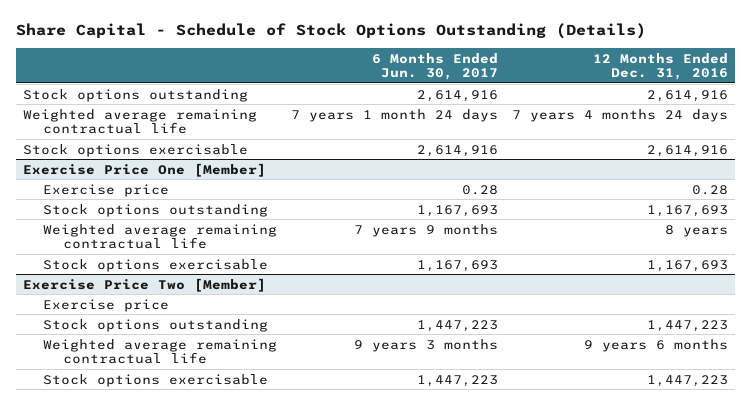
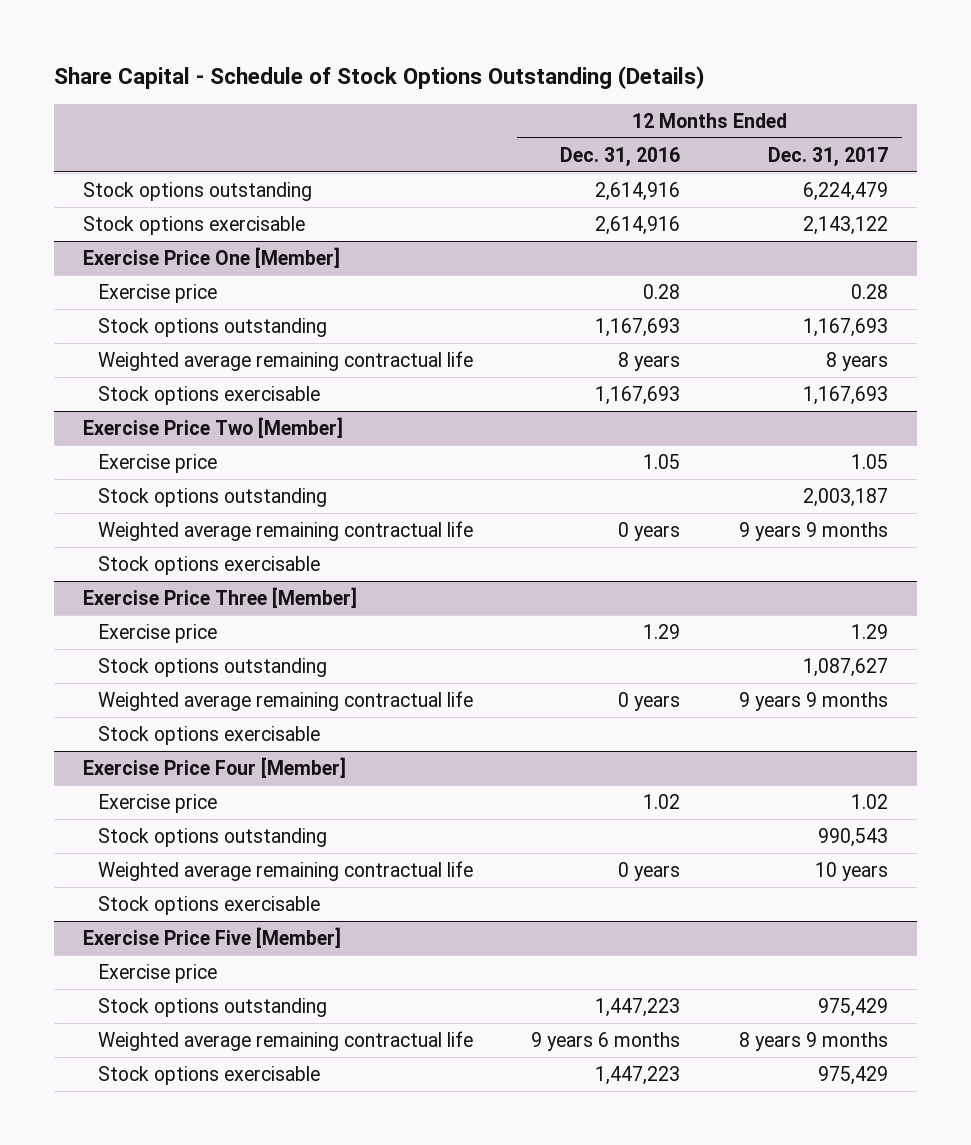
- | 6 Months Ended Jun. 30, 2017 | 12 Months Ended Dec. 31, 2016
+ | 12 Months Ended Dec. 31, 2016 | 12 Months Ended Dec. 31, 2017
- Weighted average remaining contractual life | 7 years 1 month 24 days | 7 years 4 months 24 days
@ Exercise Price Two [Member]
+ Exercise price | 1.05 | 1.05
+ Stock options outstanding | | 2,003,187
+ Weighted average remaining contractual life | 0 years | 9 years 9 months
+ Stock options exercisable
+ Exercise Price Three [Member]
+ Exercise price | 1.29 | 1.29
+ Stock options outstanding | | 1,087,627
+ Weighted average remaining contractual life | 0 years | 9 years 9 months
+ Stock options exercisable
+ Exercise Price Four [Member]
+ Exercise price | 1.02 | 1.02
+ Stock options outstanding | | 990,543
+ Weighted average remaining contractual life | 0 years | 10 years
+ Stock options exercisable
+ Exercise Price Five [Member]

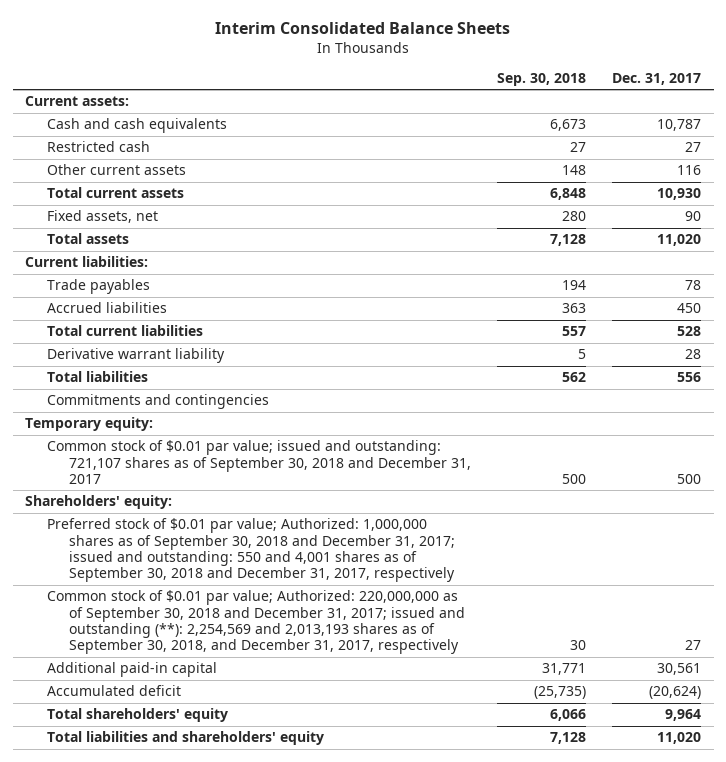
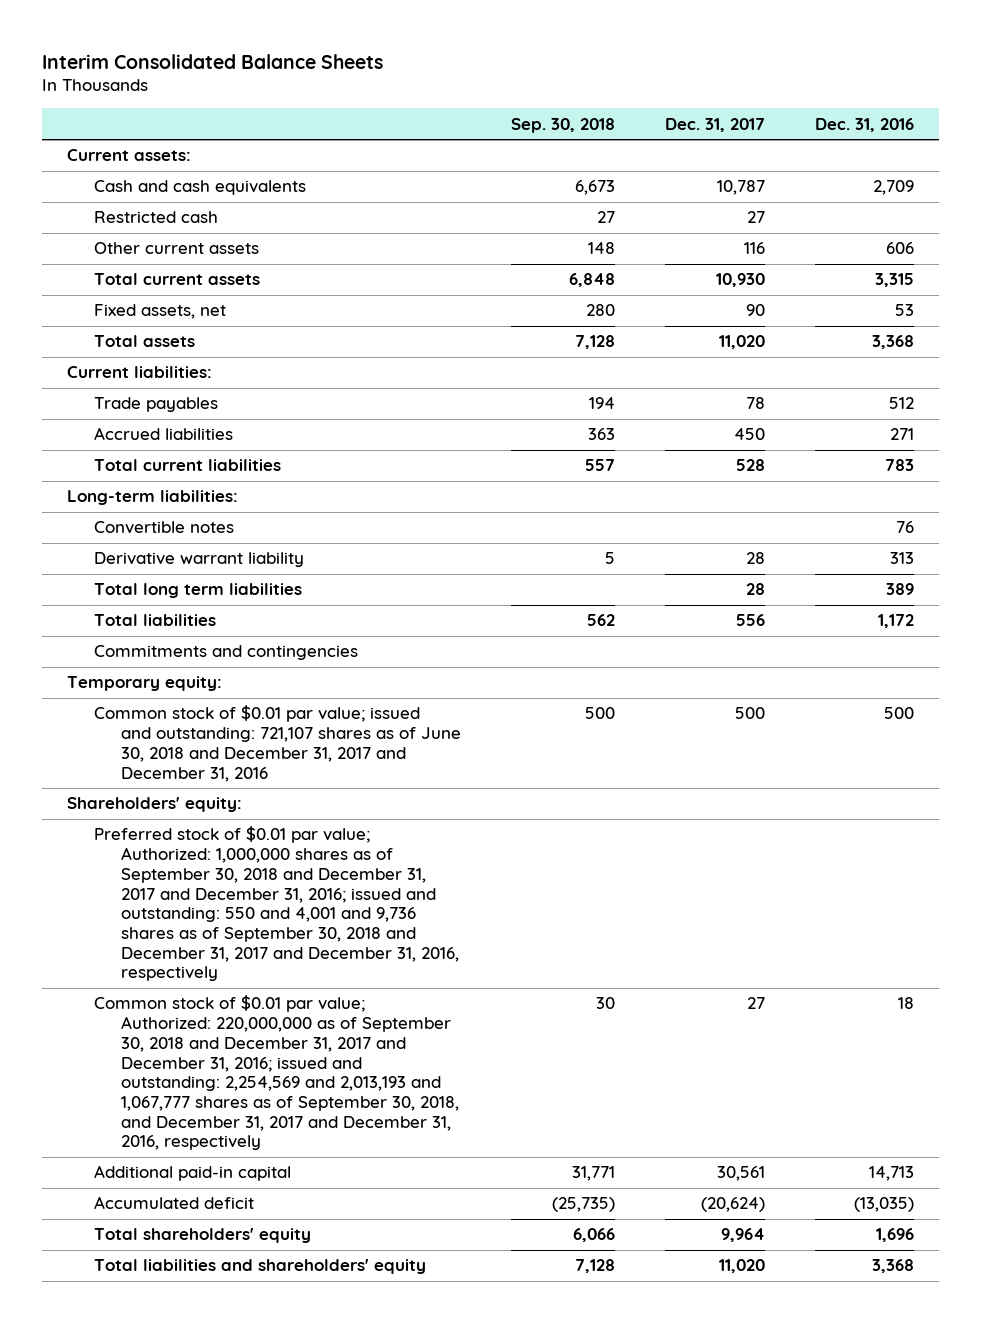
- | Sep. 30, 2018 | Dec. 31, 2017
+ | Sep. 30, 2018 | Dec. 31, 2017 | Dec. 31, 2016
+ Long-term liabilities:
+ Convertible notes | | | 76
+ Total long term liabilities | | 28 | 389
- Common stock of $0.01 par value; issued and outstanding: 721,107 shares as of September 30, 2018 and December 31, 2017 | 500 | 500
+ Common stock of $0.01 par value; issued and outstanding: 721,107 shares as of June 30, 2018 and December 31, 2017 and December 31, 2016 | 500 | 500 | 500
- Preferred stock of $0.01 par value; Authorized: 1,000,000 shares as of September 30, 2018 and December 31, 2017; issued and outstanding: 550 and 4,001 shares as of September 30, 2018 and December 31, 2017, respectively
- Common stock of $0.01 par value; Authorized: 220,000,000 as of September 30, 2018 and December 31, 2017; issued and outstanding (**): 2,254,569 and 2,013,193 shares as of September 30, 2018, and December 31, 2017, respectively | 30 | 27
+ Preferred stock of $0.01 par value; Authorized: 1,000,000 shares as of September 30, 2018 and December 31, 2017 and December 31, 2016; issued and outstanding: 550 and 4,001 and 9,736 shares as of September 30, 2018 and December 31, 2017 and December 31, 2016, respectively
+ Common stock of $0.01 par value; Authorized: 220,000,000 as of September 30, 2018 and December 31, 2017 and December 31, 2016; issued and outstanding: 2,254,569 and 2,013,193 and 1,067,777 shares as of September 30, 2018, and December 31, 2017 and December 31, 2016, respectively | 30 | 27 | 18

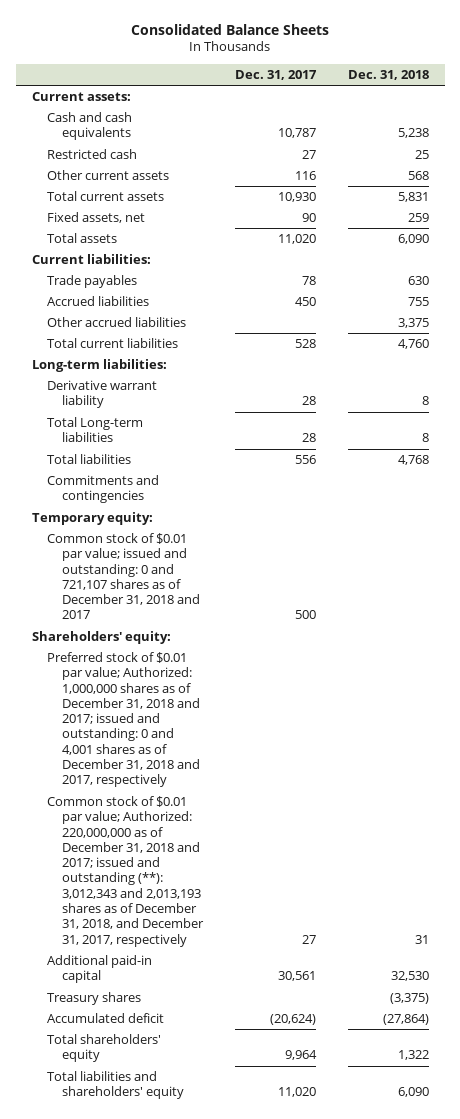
- Interim Consolidated Balance Sheets
+ Consolidated Balance Sheets
- | Sep. 30, 2018 | Dec. 31, 2017 | Dec. 31, 2016
+ | Dec. 31, 2017 | Dec. 31, 2018
+ Other accrued liabilities | | 3,375
- Convertible notes | | | 76
- Total long term liabilities | | 28 | 389
+ Total Long-term liabilities | 28 | 8
- Common stock of $0.01 par value; issued and outstanding: 721,107 shares as of June 30, 2018 and December 31, 2017 and December 31, 2016 | 500 | 500 | 500
+ Common stock of $0.01 par value; issued and outstanding: 0 and 721,107 shares as of December 31, 2018 and 2017 | 500 |
- Preferred stock of $0.01 par value; Authorized: 1,000,000 shares as of September 30, 2018 and December 31, 2017 and December 31, 2016; issued and outstanding: 550 and 4,001 and 9,736 shares as of September 30, 2018 and December 31, 2017 and December 31, 2016, respectively
- Common stock of $0.01 par value; Authorized: 220,000,000 as of September 30, 2018 and December 31, 2017 and December 31, 2016; issued and outstanding: 2,254,569 and 2,013,193 and 1,067,777 shares as of September 30, 2018, and December 31, 2017 and December 31, 2016, respectively | 30 | 27 | 18
+ Preferred stock of $0.01 par value; Authorized: 1,000,000 shares as of December 31, 2018 and 2017; issued and outstanding: 0 and 4,001 shares as of December 31, 2018 and 2017, respectively
+ Common stock of $0.01 par value; Authorized: 220,000,000 as of December 31, 2018 and 2017; issued and outstanding (**): 3,012,343 and 2,013,193 shares as of December 31, 2018, and December 31, 2017, respectively | 27 | 31
+ Treasury shares | | (3,375)

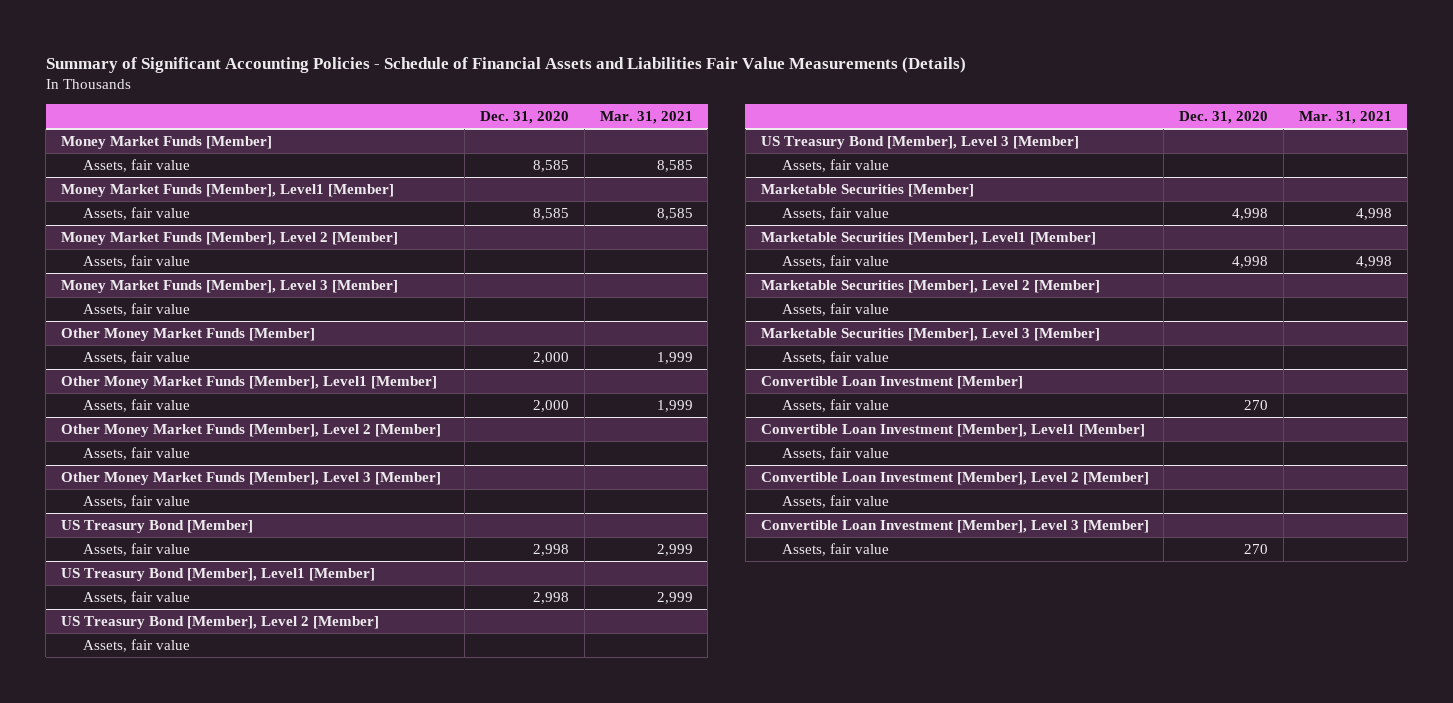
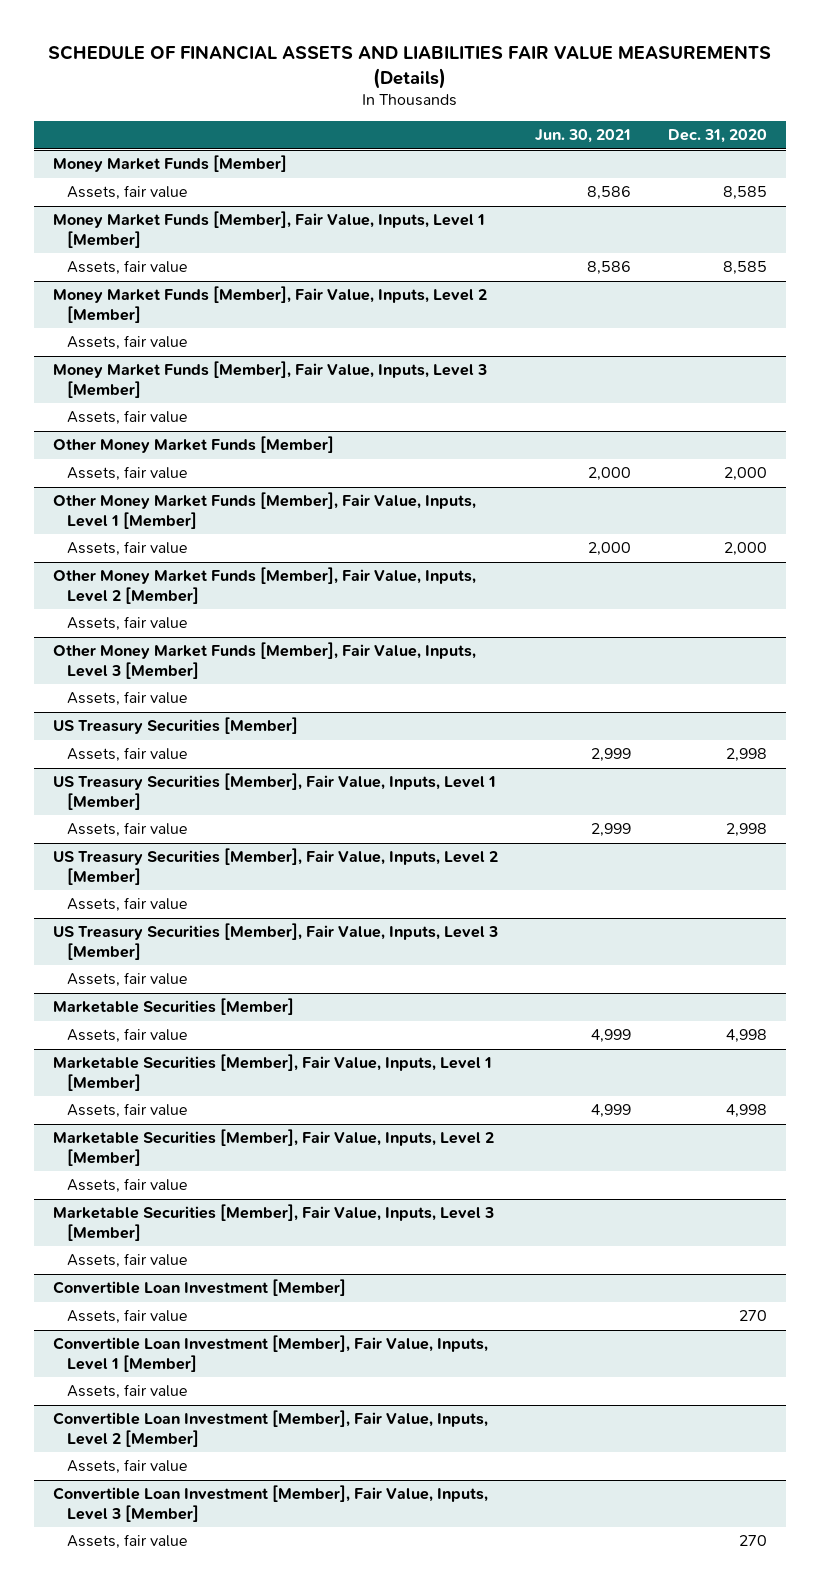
- Summary of Significant Accounting Policies - Schedule of Financial Assets and Liabilities Fair Value Measurements (Details)
+ SCHEDULE OF FINANCIAL ASSETS AND LIABILITIES FAIR VALUE MEASUREMENTS (Details)
- | Dec. 31, 2020 | Mar. 31, 2021
+ | Jun. 30, 2021 | Dec. 31, 2020
- Money Market Funds [Member], Level1 [Member]
+ Money Market Funds [Member], Fair Value, Inputs, Level 1 [Member]
- Money Market Funds [Member], Level 2 [Member]
+ Money Market Funds [Member], Fair Value, Inputs, Level 2 [Member]
- Money Market Funds [Member], Level 3 [Member]
+ Money Market Funds [Member], Fair Value, Inputs, Level 3 [Member]
- Other Money Market Funds [Member], Level1 [Member]
+ Other Money Market Funds [Member], Fair Value, Inputs, Level 1 [Member]
- Other Money Market Funds [Member], Level 2 [Member]
+ Other Money Market Funds [Member], Fair Value, Inputs, Level 2 [Member]
- Other Money Market Funds [Member], Level 3 [Member]
+ Other Money Market Funds [Member], Fair Value, Inputs, Level 3 [Member]
- US Treasury Bond [Member]
+ US Treasury Securities [Member]
- US Treasury Bond [Member], Level1 [Member]
+ US Treasury Securities [Member], Fair Value, Inputs, Level 1 [Member]
- US Treasury Bond [Member], Level 2 [Member]
+ US Treasury Securities [Member], Fair Value, Inputs, Level 2 [Member]
- US Treasury Bond [Member], Level 3 [Member]
+ US Treasury Securities [Member], Fair Value, Inputs, Level 3 [Member]
- Marketable Securities [Member], Level1 [Member]
+ Marketable Securities [Member], Fair Value, Inputs, Level 1 [Member]
- Marketable Securities [Member], Level 2 [Member]
+ Marketable Securities [Member], Fair Value, Inputs, Level 2 [Member]
- Marketable Securities [Member], Level 3 [Member]
+ Marketable Securities [Member], Fair Value, Inputs, Level 3 [Member]
- Convertible Loan Investment [Member], Level1 [Member]
+ Convertible Loan Investment [Member], Fair Value, Inputs, Level 1 [Member]
- Convertible Loan Investment [Member], Level 2 [Member]
+ Convertible Loan Investment [Member], Fair Value, Inputs, Level 2 [Member]
- Convertible Loan Investment [Member], Level 3 [Member]
+ Convertible Loan Investment [Member], Fair Value, Inputs, Level 3 [Member]

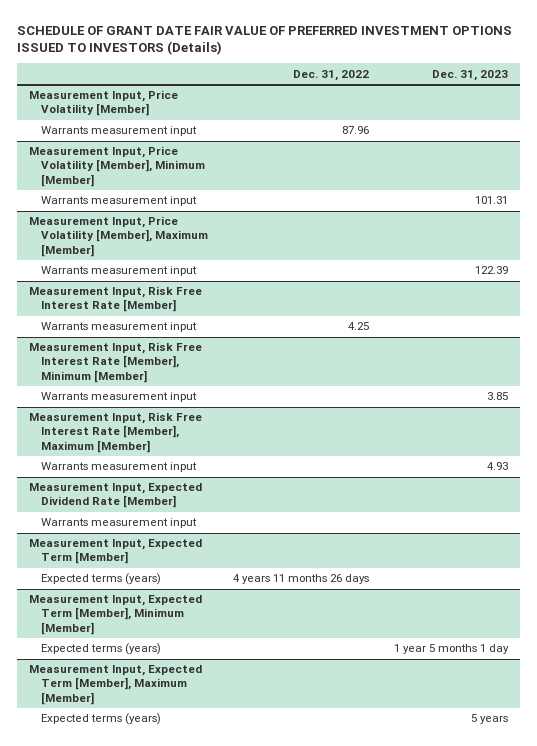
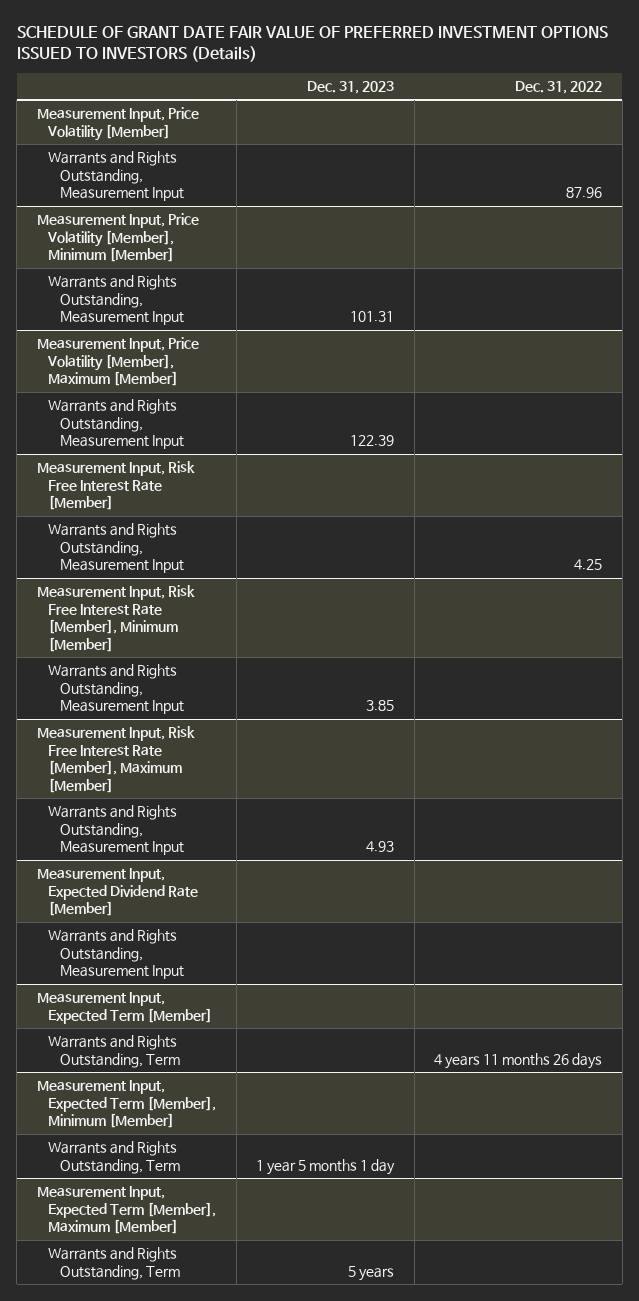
- | Dec. 31, 2022 | Dec. 31, 2023
+ | Dec. 31, 2023 | Dec. 31, 2022
@ Measurement Input, Price Volatility [Member]
- Warrants measurement input | 87.96 |
+ Warrants and Rights Outstanding, Measurement Input | | 87.96
@ Measurement Input, Price Volatility [Member], Minimum [Member]
- Warrants measurement input | | 101.31
+ Warrants and Rights Outstanding, Measurement Input | 101.31 |
@ Measurement Input, Price Volatility [Member], Maximum [Member]
- Warrants measurement input | | 122.39
+ Warrants and Rights Outstanding, Measurement Input | 122.39 |
@ Measurement Input, Risk Free Interest Rate [Member]
- Warrants measurement input | 4.25 |
+ Warrants and Rights Outstanding, Measurement Input | | 4.25
@ Measurement Input, Risk Free Interest Rate [Member], Minimum [Member]
- Warrants measurement input | | 3.85
+ Warrants and Rights Outstanding, Measurement Input | 3.85 |
@ Measurement Input, Risk Free Interest Rate [Member], Maximum [Member]
- Warrants measurement input | | 4.93
+ Warrants and Rights Outstanding, Measurement Input | 4.93 |
@ Measurement Input, Expected Dividend Rate [Member]
- Warrants measurement input
+ Warrants and Rights Outstanding, Measurement Input
@ Measurement Input, Expected Term [Member]
- Expected terms (years) | 4 years 11 months 26 days |
+ Warrants and Rights Outstanding, Term | | 4 years 11 months 26 days
@ Measurement Input, Expected Term [Member], Minimum [Member]
- Expected terms (years) | | 1 year 5 months 1 day
+ Warrants and Rights Outstanding, Term | 1 year 5 months 1 day |
@ Measurement Input, Expected Term [Member], Maximum [Member]
- Expected terms (years) | | 5 years
+ Warrants and Rights Outstanding, Term | 5 years |

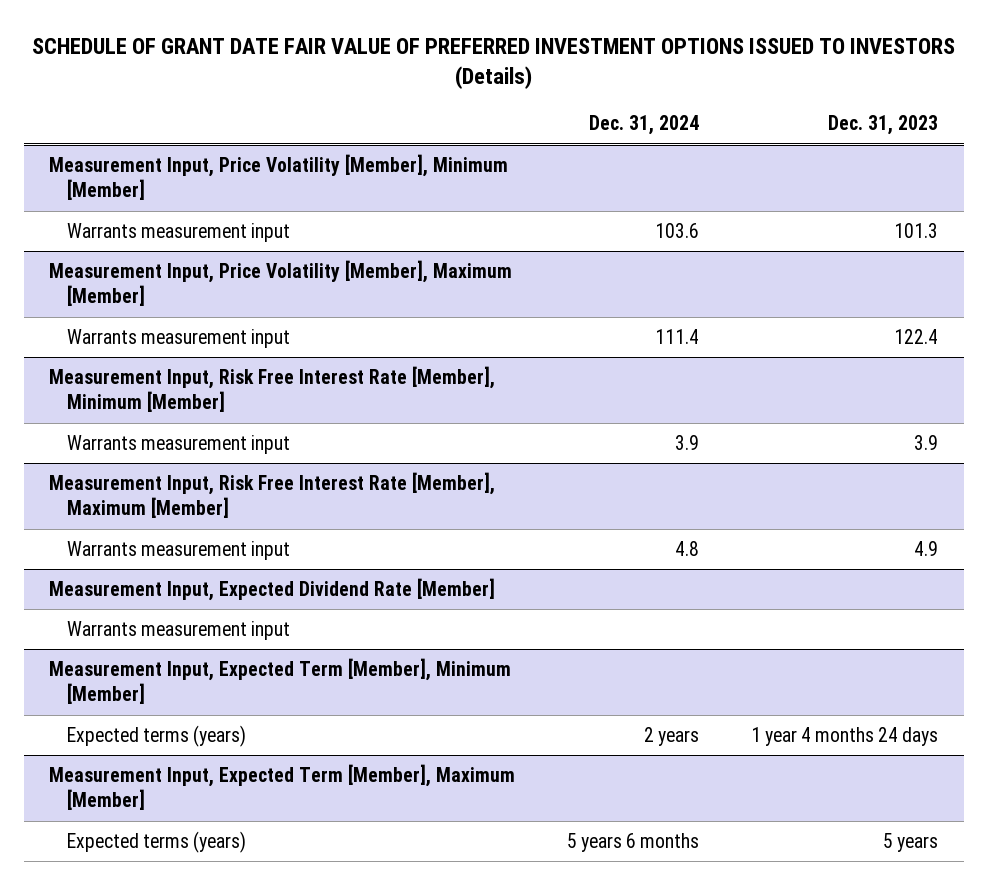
- | Dec. 31, 2023 | Dec. 31, 2022
+ | Dec. 31, 2024 | Dec. 31, 2023
- Measurement Input, Price Volatility [Member]
- Warrants and Rights Outstanding, Measurement Input | | 87.96
@ Measurement Input, Price Volatility [Member], Minimum [Member]
- Warrants and Rights Outstanding, Measurement Input | 101.31 |
+ Warrants measurement input | 103.6 | 101.3
@ Measurement Input, Price Volatility [Member], Maximum [Member]
- Warrants and Rights Outstanding, Measurement Input | 122.39 |
- Measurement Input, Risk Free Interest Rate [Member]
- Warrants and Rights Outstanding, Measurement Input | | 4.25
@ Measurement Input, Price Volatility [Member], Maximum [Member]
+ Warrants measurement input | 111.4 | 122.4
@ Measurement Input, Risk Free Interest Rate [Member], Minimum [Member]
- Warrants and Rights Outstanding, Measurement Input | 3.85 |
+ Warrants measurement input | 3.9 | 3.9
@ Measurement Input, Risk Free Interest Rate [Member], Maximum [Member]
- Warrants and Rights Outstanding, Measurement Input | 4.93 |
+ Warrants measurement input | 4.8 | 4.9
@ Measurement Input, Expected Dividend Rate [Member]
- Warrants and Rights Outstanding, Measurement Input
- Measurement Input, Expected Term [Member]
- Warrants and Rights Outstanding, Term | | 4 years 11 months 26 days
@ Measurement Input, Expected Dividend Rate [Member]
+ Warrants measurement input
@ Measurement Input, Expected Term [Member], Minimum [Member]
- Warrants and Rights Outstanding, Term | 1 year 5 months 1 day |
+ Expected terms (years) | 2 years | 1 year 4 months 24 days
@ Measurement Input, Expected Term [Member], Maximum [Member]
- Warrants and Rights Outstanding, Term | 5 years |
+ Expected terms (years) | 5 years 6 months | 5 years

